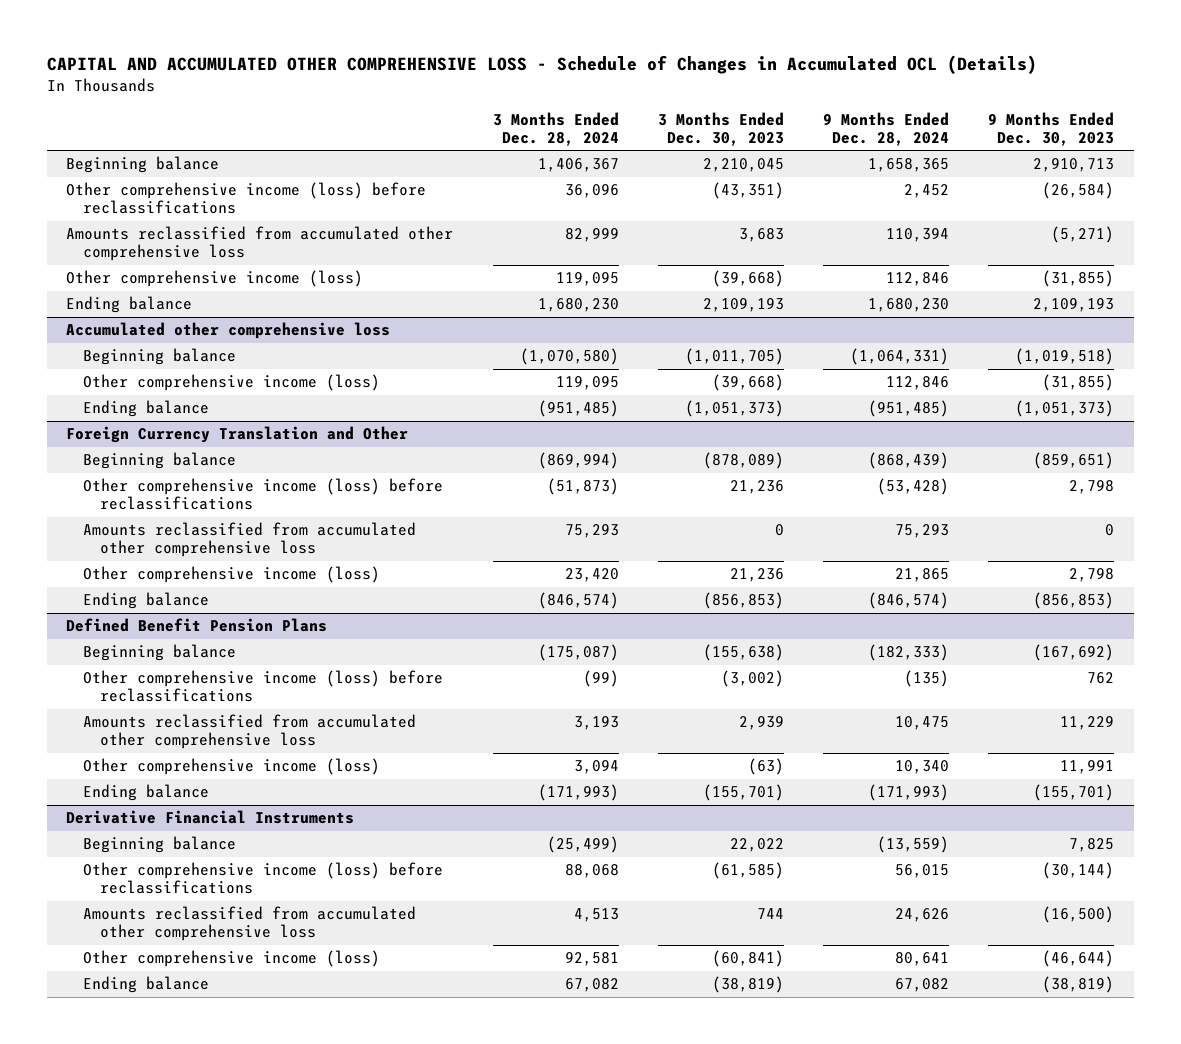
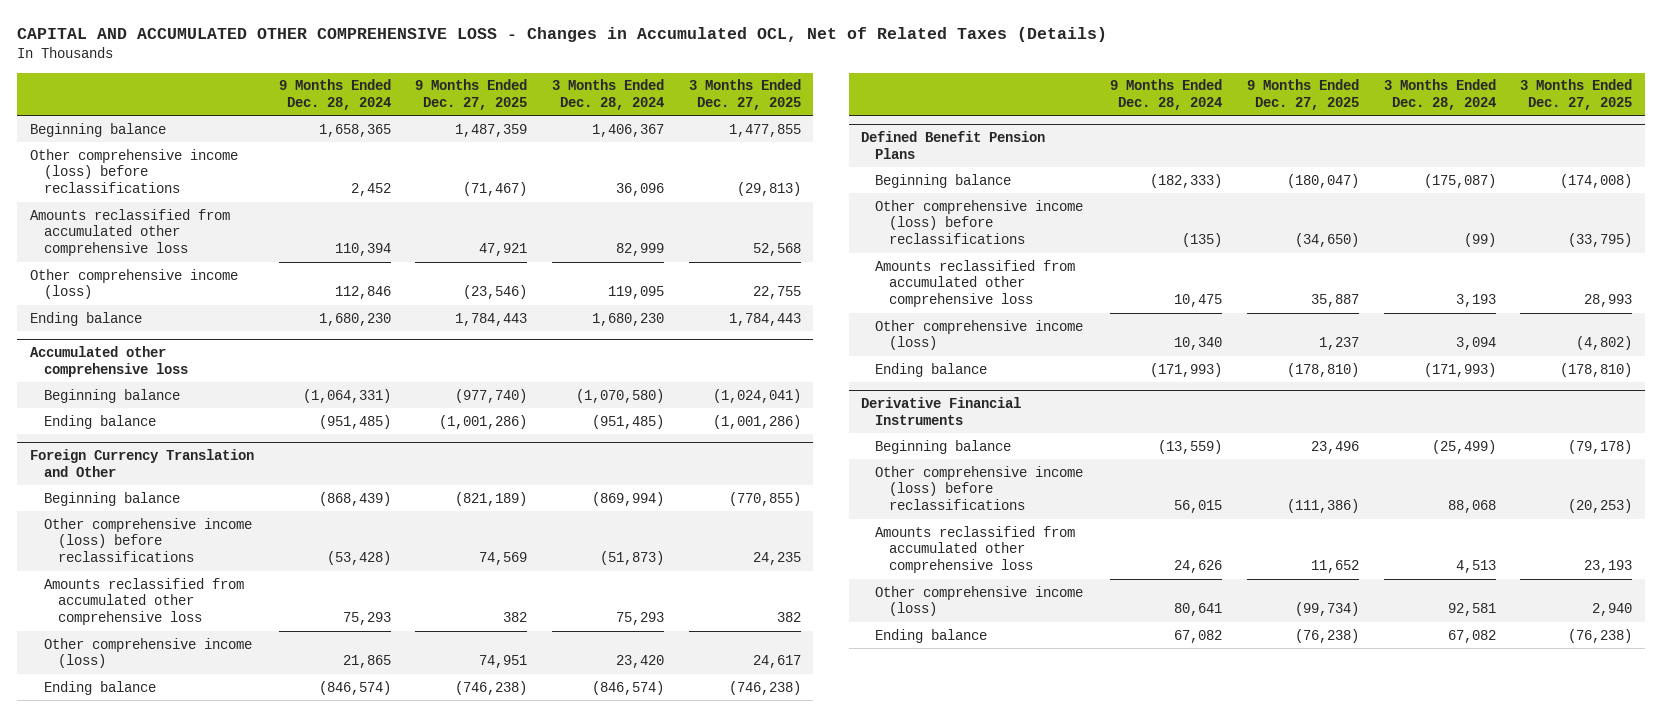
- CAPITAL AND ACCUMULATED OTHER COMPREHENSIVE LOSS - Schedule of Changes in Accumulated OCL (Details)
+ CAPITAL AND ACCUMULATED OTHER COMPREHENSIVE LOSS - Changes in Accumulated OCL, Net of Related Taxes (Details)
- | 3 Months Ended Dec. 28, 2024 | 3 Months Ended Dec. 30, 2023 | 9 Months Ended Dec. 28, 2024 | 9 Months Ended Dec. 30, 2023
+ | 9 Months Ended Dec. 28, 2024 | 9 Months Ended Dec. 27, 2025 | 3 Months Ended Dec. 28, 2024 | 3 Months Ended Dec. 27, 2025
@ Accumulated other comprehensive loss
- Other comprehensive income (loss) | 119,095 | (39,668) | 112,846 | (31,855)

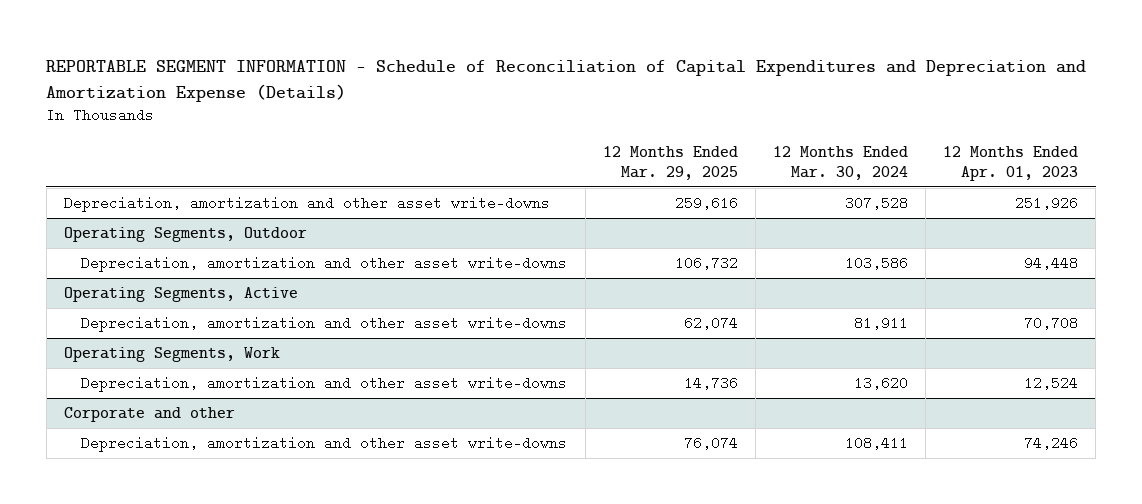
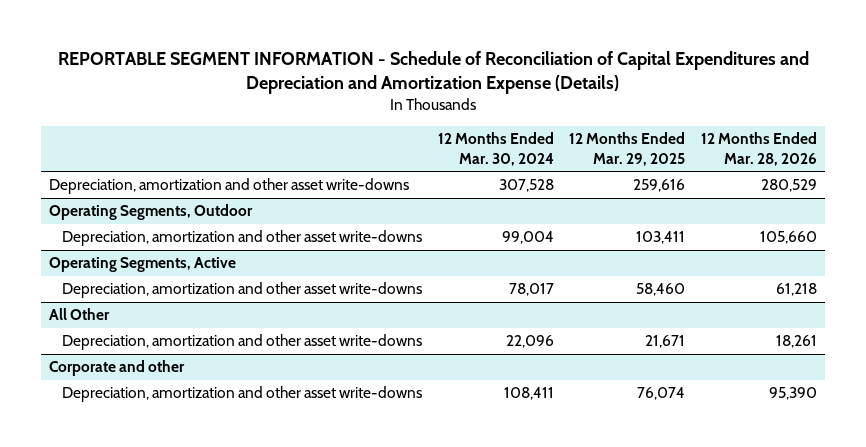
- | 12 Months Ended Mar. 29, 2025 | 12 Months Ended Mar. 30, 2024 | 12 Months Ended Apr. 01, 2023
+ | 12 Months Ended Mar. 30, 2024 | 12 Months Ended Mar. 29, 2025 | 12 Months Ended Mar. 28, 2026
@ Operating Segments, Outdoor
- Depreciation, amortization and other asset write-downs | 106,732 | 103,586 | 94,448
+ Depreciation, amortization and other asset write-downs | 99,004 | 103,411 | 105,660
@ Operating Segments, Active
- Depreciation, amortization and other asset write-downs | 62,074 | 81,911 | 70,708
- Operating Segments, Work
- Depreciation, amortization and other asset write-downs | 14,736 | 13,620 | 12,524
@ Operating Segments, Active
+ Depreciation, amortization and other asset write-downs | 78,017 | 58,460 | 61,218
+ All Other
+ Depreciation, amortization and other asset write-downs | 22,096 | 21,671 | 18,261

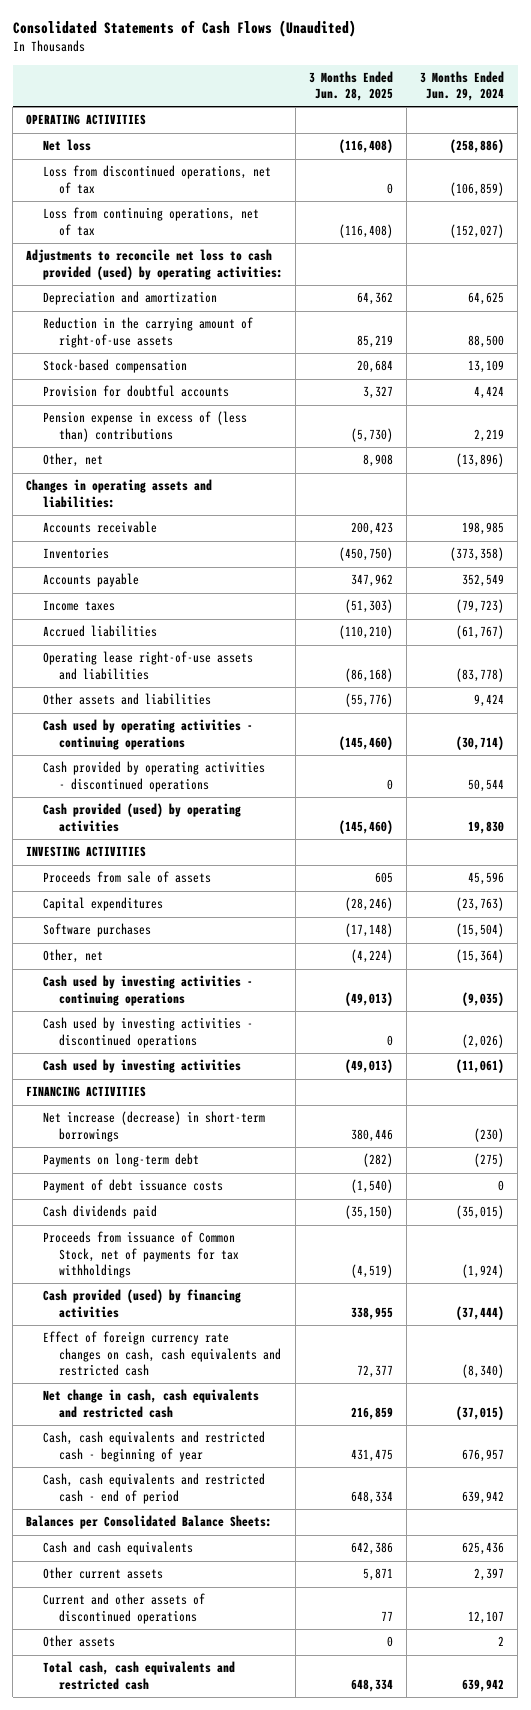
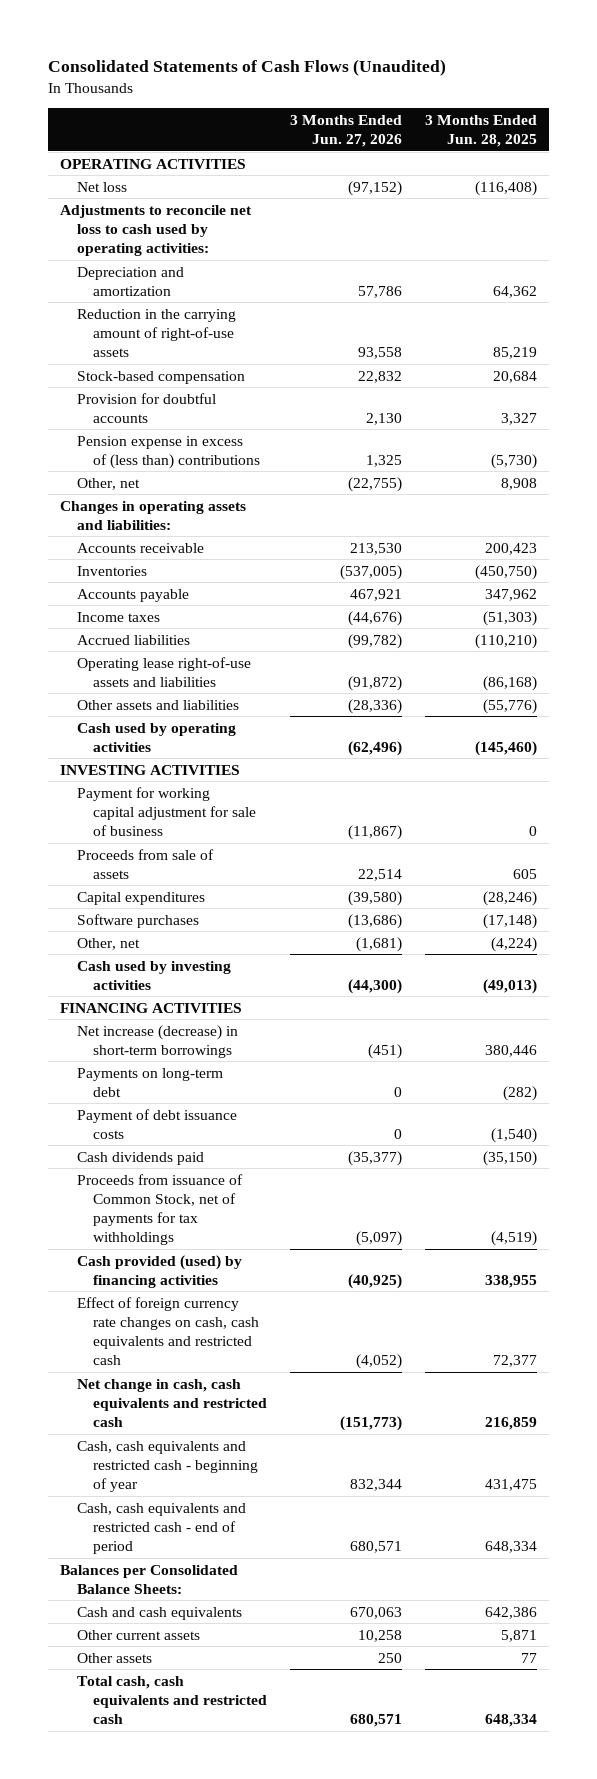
- | 3 Months Ended Jun. 28, 2025 | 3 Months Ended Jun. 29, 2024
+ | 3 Months Ended Jun. 27, 2026 | 3 Months Ended Jun. 28, 2025
- Loss from discontinued operations, net of tax | 0 | (106,859)
- Loss from continuing operations, net of tax | (116,408) | (152,027)
- Adjustments to reconcile net loss to cash provided (used) by operating activities:
+ Adjustments to reconcile net loss to cash used by operating activities:
- Cash used by operating activities - continuing operations | (145,460) | (30,714)
- Cash provided by operating activities - discontinued operations | 0 | 50,544
- Cash provided (used) by operating activities | (145,460) | 19,830
+ Cash used by operating activities | (62,496) | (145,460)
+ Payment for working capital adjustment for sale of business | (11,867) | 0
- Cash used by investing activities - continuing operations | (49,013) | (9,035)
- Cash used by investing activities - discontinued operations | 0 | (2,026)
- Current and other assets of discontinued operations | 77 | 12,107
- Other assets | 0 | 2
+ Other assets | 250 | 77

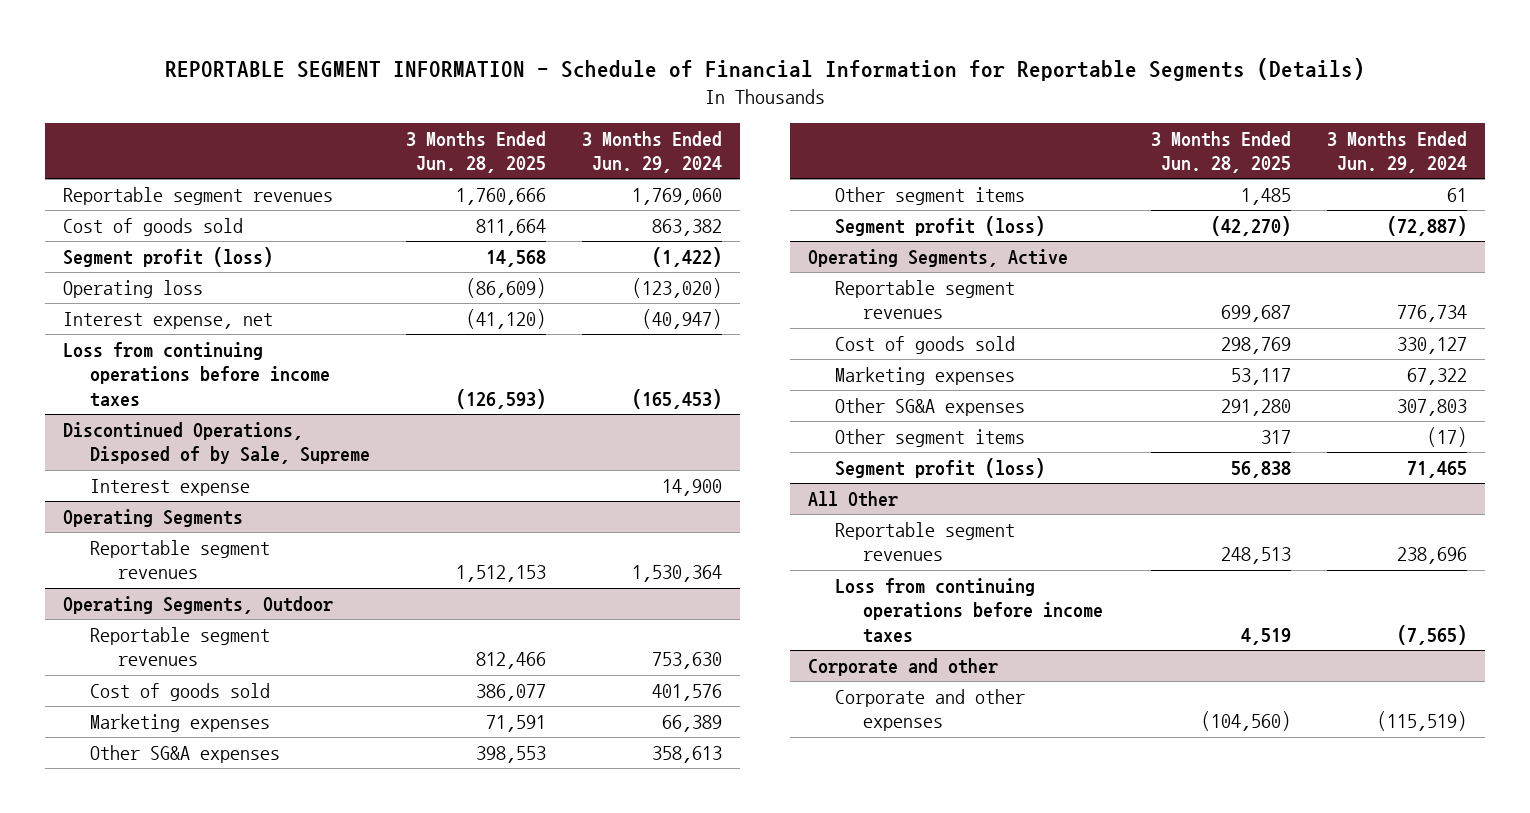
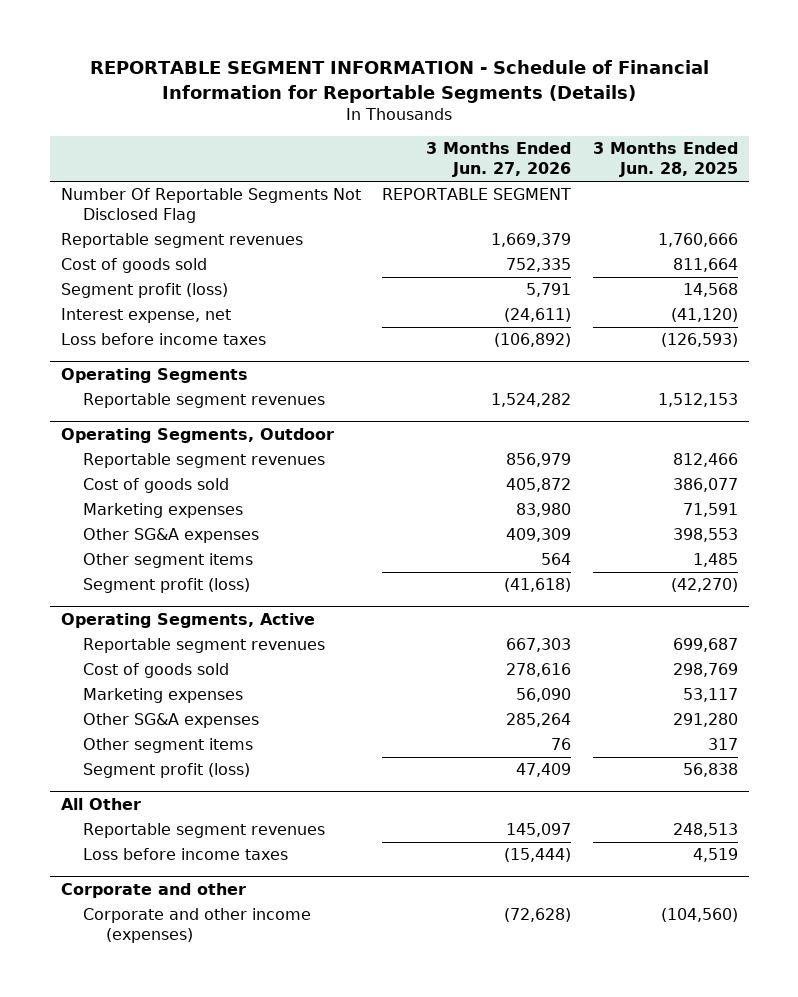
- | 3 Months Ended Jun. 28, 2025 | 3 Months Ended Jun. 29, 2024
+ | 3 Months Ended Jun. 27, 2026 | 3 Months Ended Jun. 28, 2025
+ Number Of Reportable Segments Not Disclosed Flag | REPORTABLE SEGMENT |
- Operating loss | (86,609) | (123,020)
- Loss from continuing operations before income taxes | (126,593) | (165,453)
- Discontinued Operations, Disposed of by Sale, Supreme
- Interest expense | | 14,900
+ Loss before income taxes | (106,892) | (126,593)
@ All Other
- Loss from continuing operations before income taxes | 4,519 | (7,565)
+ Loss before income taxes | (15,444) | 4,519
@ Corporate and other
- Corporate and other expenses | (104,560) | (115,519)
+ Corporate and other income (expenses) | (72,628) | (104,560)

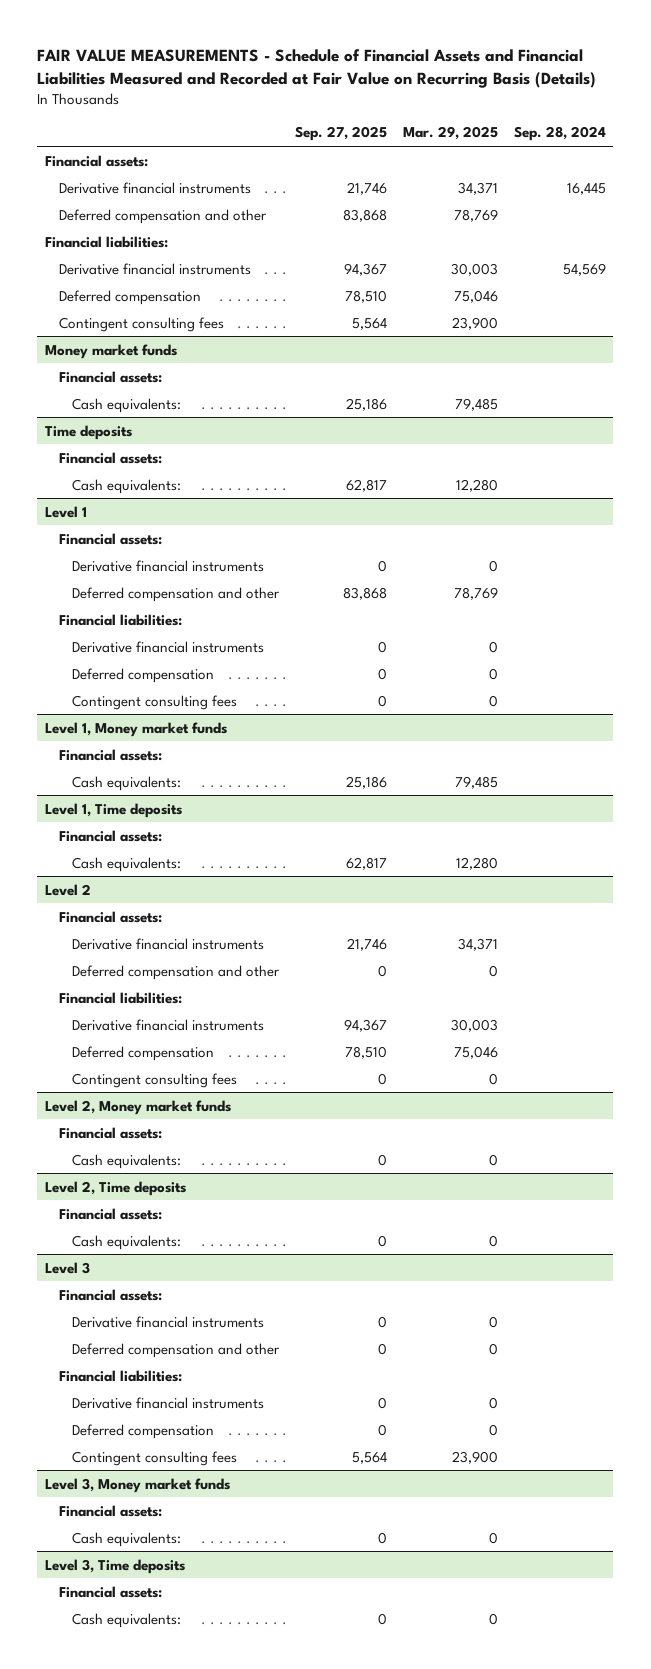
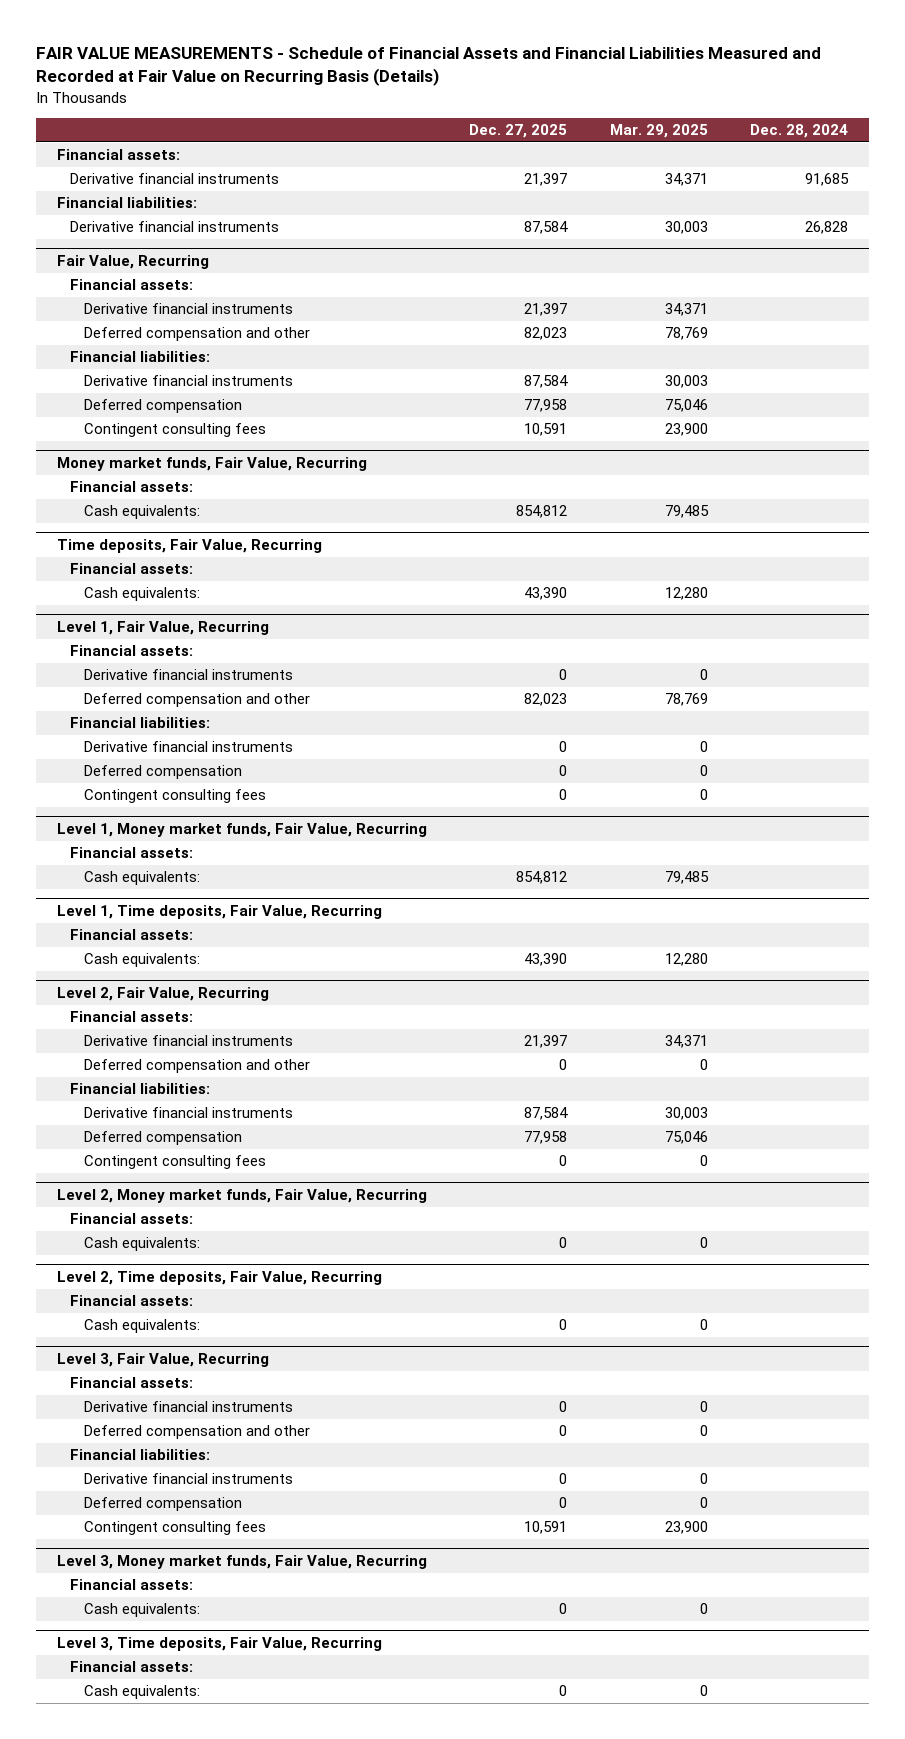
- | Sep. 27, 2025 | Mar. 29, 2025 | Sep. 28, 2024
+ | Dec. 27, 2025 | Mar. 29, 2025 | Dec. 28, 2024
+ Financial liabilities:
+ Derivative financial instruments | 87,584 | 30,003 | 26,828
+ Fair Value, Recurring
+ Financial assets:
+ Derivative financial instruments | 21,397 | 34,371 |
- Money market funds
+ Money market funds, Fair Value, Recurring
- Time deposits
+ Time deposits, Fair Value, Recurring
- Level 1
+ Level 1, Fair Value, Recurring
- Level 1, Money market funds
+ Level 1, Money market funds, Fair Value, Recurring
- Level 1, Time deposits
+ Level 1, Time deposits, Fair Value, Recurring
- Level 2
+ Level 2, Fair Value, Recurring
- Level 2, Money market funds
+ Level 2, Money market funds, Fair Value, Recurring
- Level 2, Time deposits
+ Level 2, Time deposits, Fair Value, Recurring
- Level 3
+ Level 3, Fair Value, Recurring
- Level 3, Money market funds
+ Level 3, Money market funds, Fair Value, Recurring
- Level 3, Time deposits
+ Level 3, Time deposits, Fair Value, Recurring

